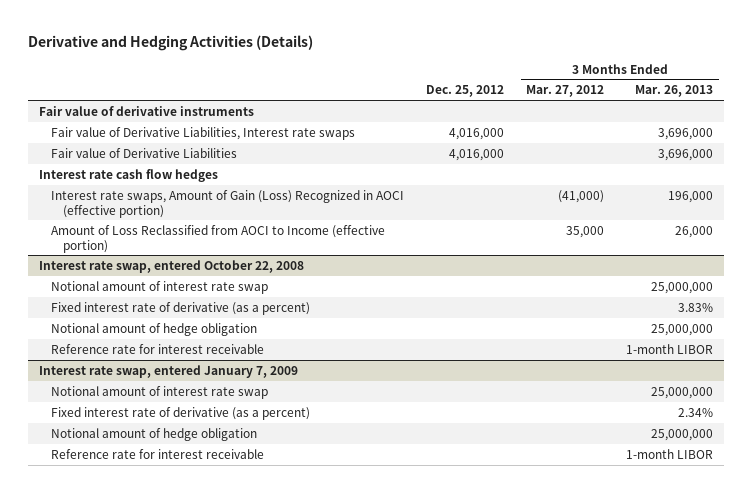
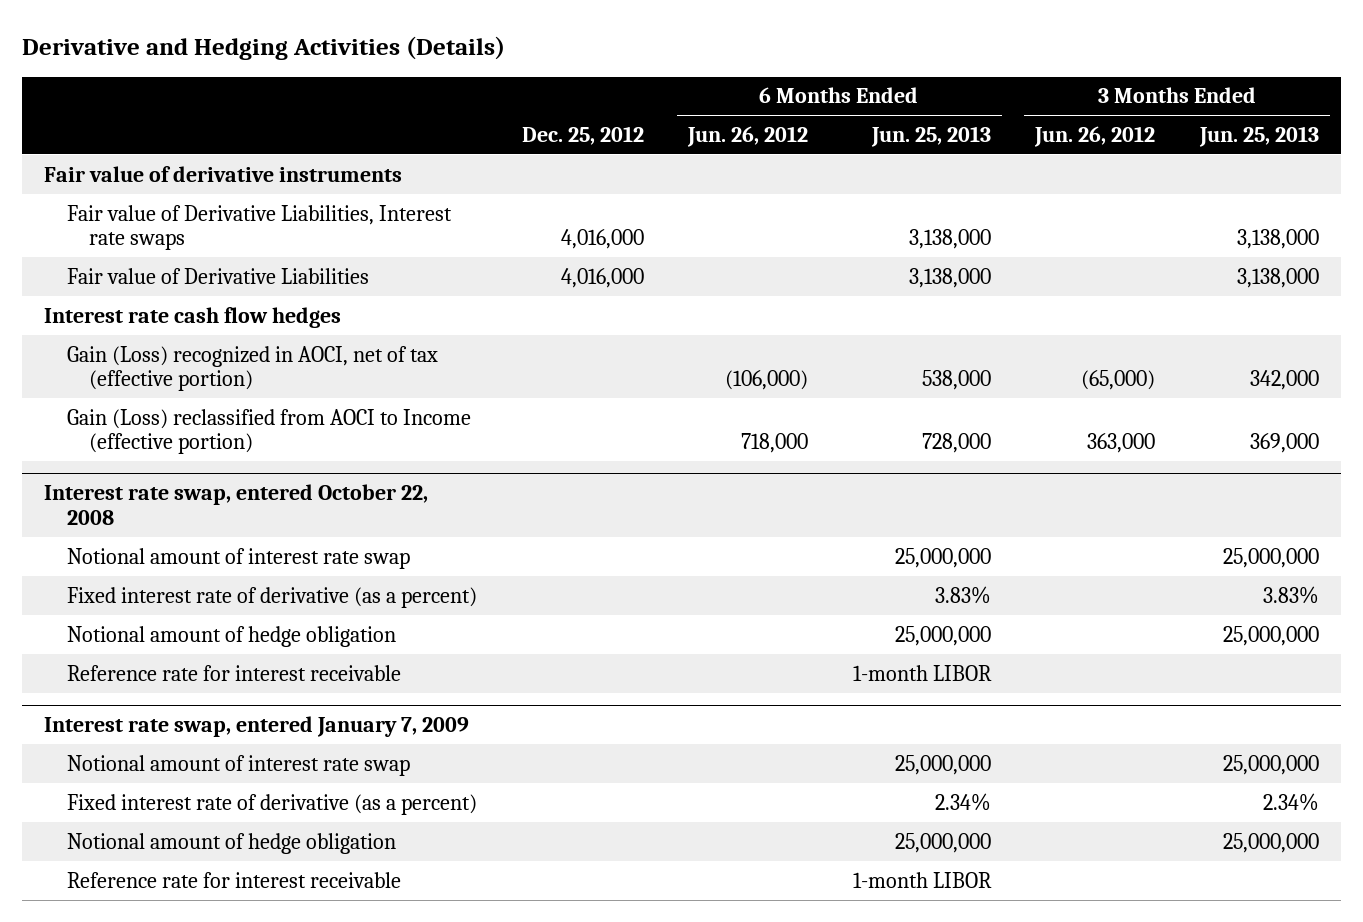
- | Dec. 25, 2012 | 3 Months Ended Mar. 27, 2012 | 3 Months Ended Mar. 26, 2013
+ | Dec. 25, 2012 | 6 Months Ended Jun. 26, 2012 | 6 Months Ended Jun. 25, 2013 | 3 Months Ended Jun. 26, 2012 | 3 Months Ended Jun. 25, 2013
- Interest rate swaps, Amount of Gain (Loss) Recognized in AOCI (effective portion) | | (41,000) | 196,000
- Amount of Loss Reclassified from AOCI to Income (effective portion) | | 35,000 | 26,000
+ Gain (Loss) recognized in AOCI, net of tax (effective portion) | | (106,000) | 538,000 | (65,000) | 342,000
+ Gain (Loss) reclassified from AOCI to Income (effective portion) | | 718,000 | 728,000 | 363,000 | 369,000

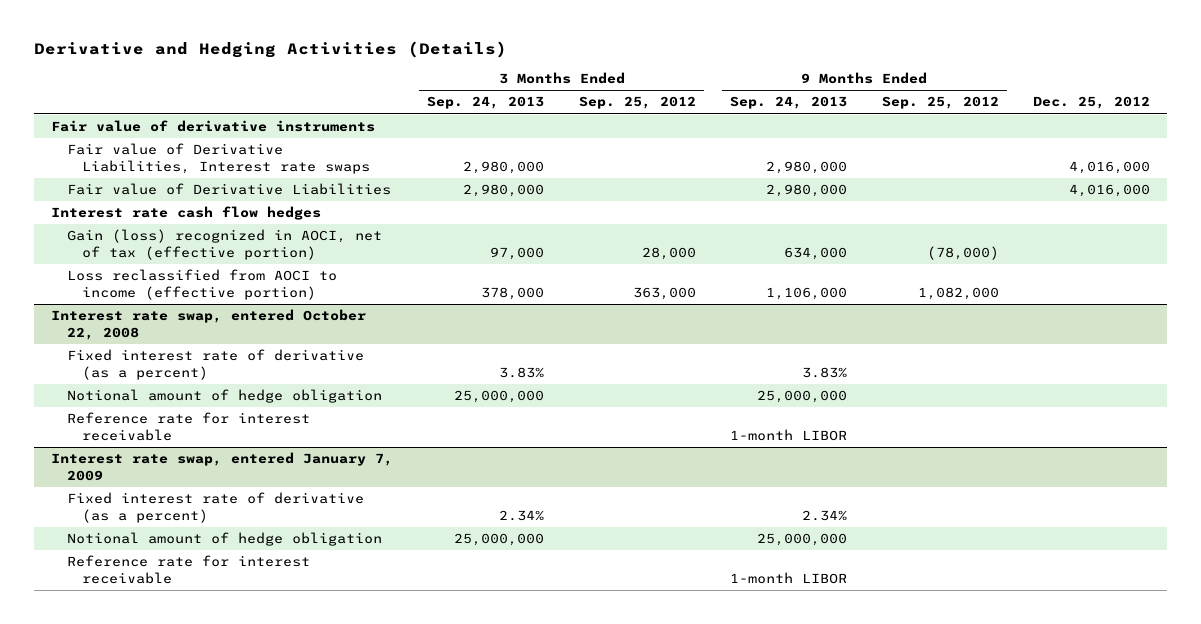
- | Dec. 25, 2012 | 6 Months Ended Jun. 26, 2012 | 6 Months Ended Jun. 25, 2013 | 3 Months Ended Jun. 26, 2012 | 3 Months Ended Jun. 25, 2013
+ | 3 Months Ended Sep. 24, 2013 | 3 Months Ended Sep. 25, 2012 | 9 Months Ended Sep. 24, 2013 | 9 Months Ended Sep. 25, 2012 | Dec. 25, 2012
- Gain (Loss) recognized in AOCI, net of tax (effective portion) | | (106,000) | 538,000 | (65,000) | 342,000
- Gain (Loss) reclassified from AOCI to Income (effective portion) | | 718,000 | 728,000 | 363,000 | 369,000
+ Gain (loss) recognized in AOCI, net of tax (effective portion) | 97,000 | 28,000 | 634,000 | (78,000) |
+ Loss reclassified from AOCI to income (effective portion) | 378,000 | 363,000 | 1,106,000 | 1,082,000 |
@ Interest rate swap, entered October 22, 2008
- Notional amount of interest rate swap | | | 25,000,000 | | 25,000,000
@ Interest rate swap, entered January 7, 2009
- Notional amount of interest rate swap | | | 25,000,000 | | 25,000,000

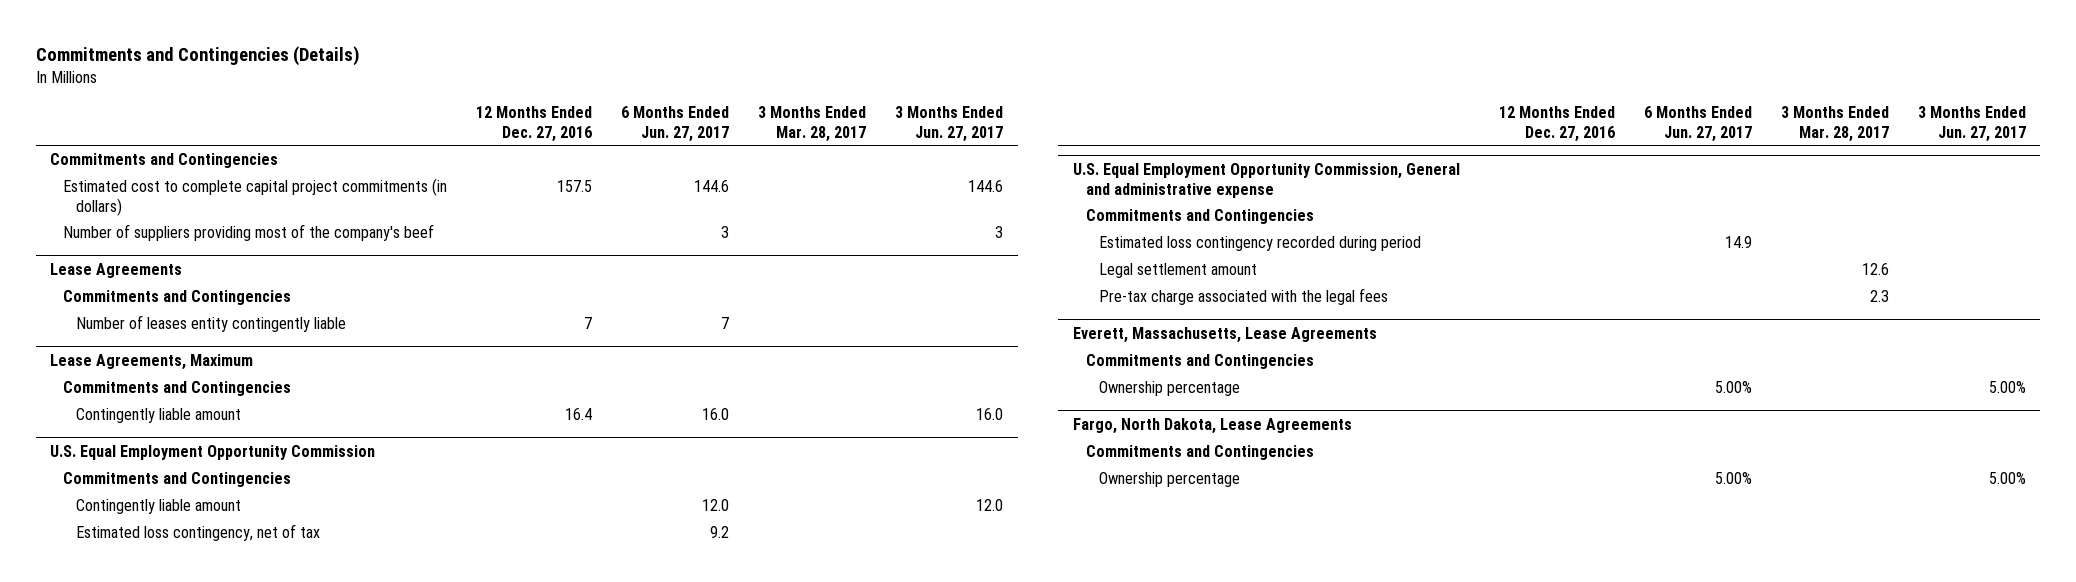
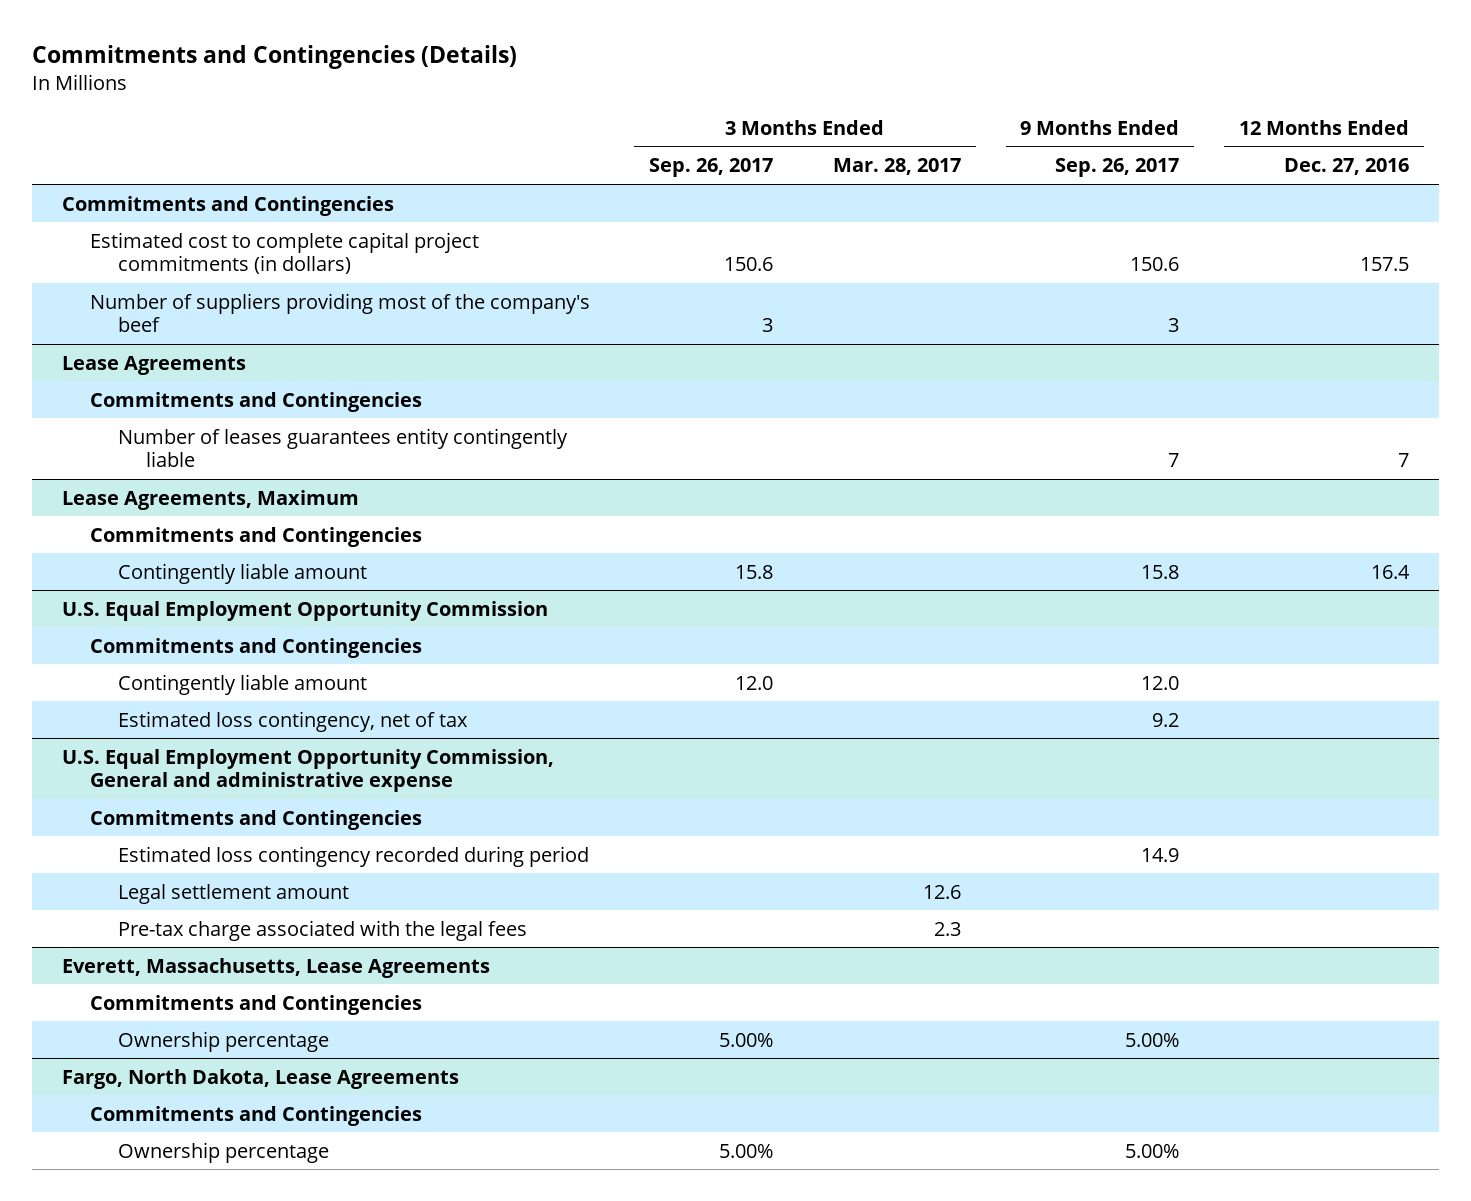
- | 12 Months Ended Dec. 27, 2016 | 6 Months Ended Jun. 27, 2017 | 3 Months Ended Mar. 28, 2017 | 3 Months Ended Jun. 27, 2017
+ | 3 Months Ended Sep. 26, 2017 | 3 Months Ended Mar. 28, 2017 | 9 Months Ended Sep. 26, 2017 | 12 Months Ended Dec. 27, 2016
@ Lease Agreements
- Number of leases entity contingently liable | 7 | 7 | |
+ Number of leases guarantees entity contingently liable | | | 7 | 7

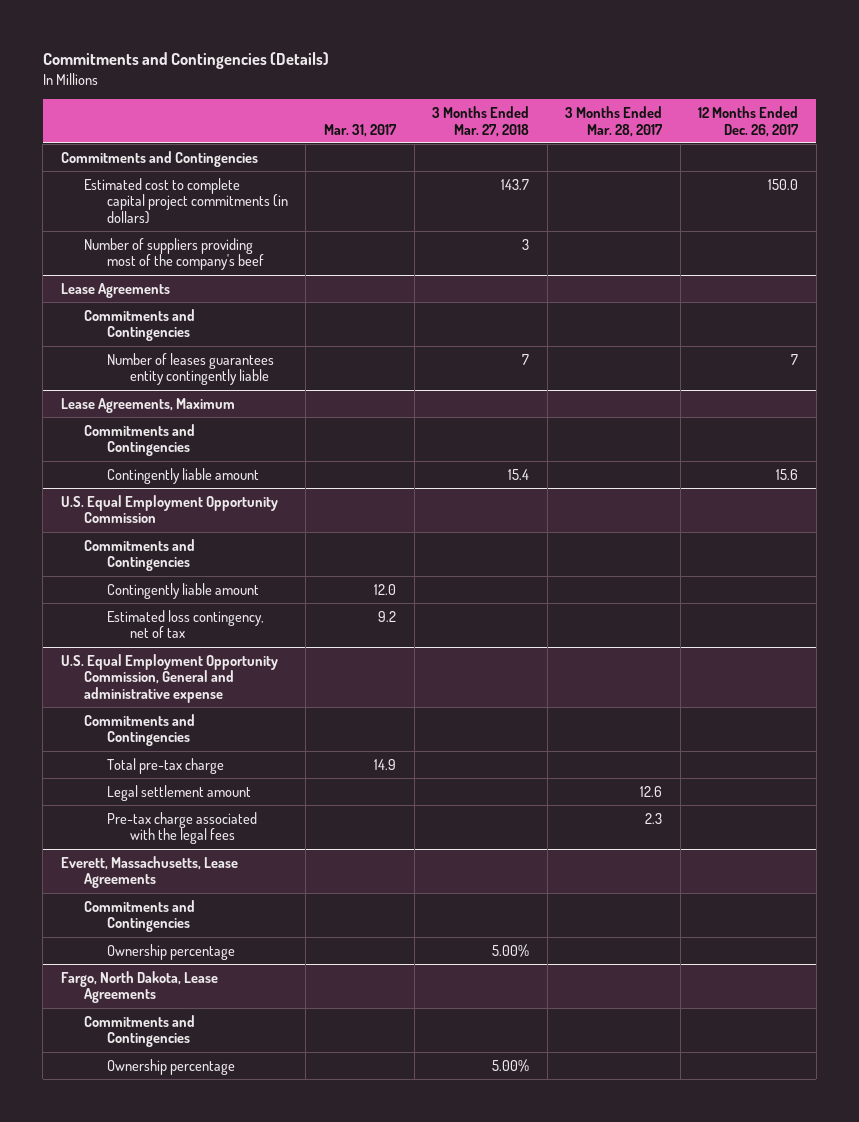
- | 3 Months Ended Sep. 26, 2017 | 3 Months Ended Mar. 28, 2017 | 9 Months Ended Sep. 26, 2017 | 12 Months Ended Dec. 27, 2016
+ | Mar. 31, 2017 | 3 Months Ended Mar. 27, 2018 | 3 Months Ended Mar. 28, 2017 | 12 Months Ended Dec. 26, 2017
@ U.S. Equal Employment Opportunity Commission, General and administrative expense
- Estimated loss contingency recorded during period | | | 14.9 |
+ Total pre-tax charge | 14.9 | | |

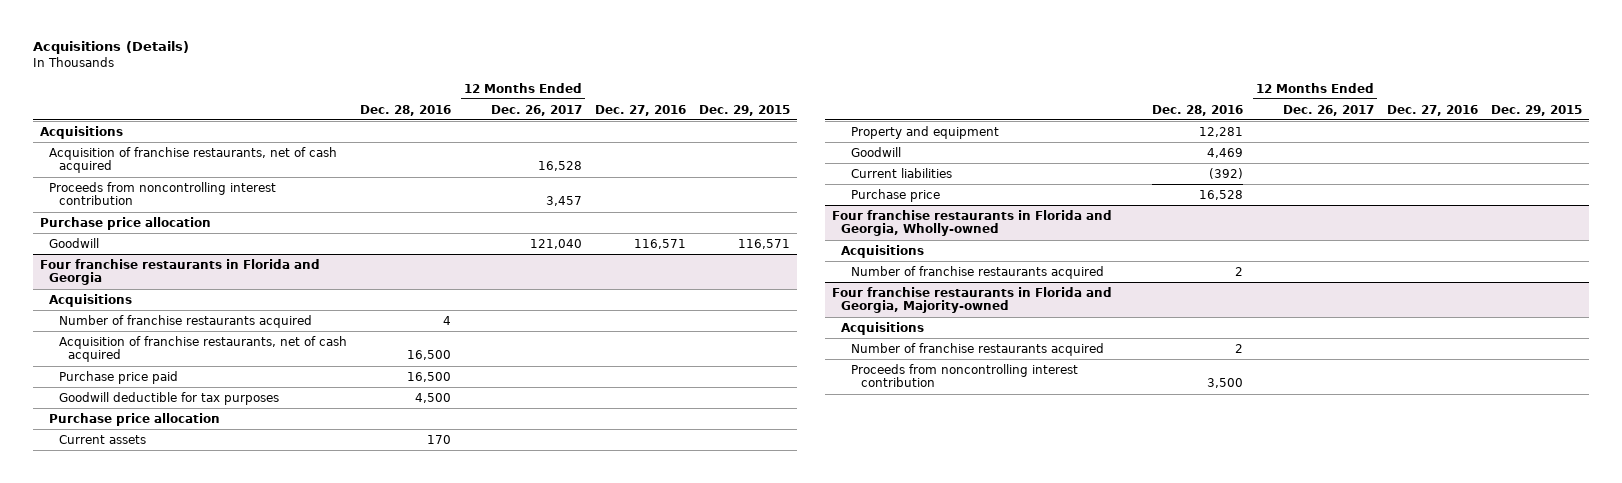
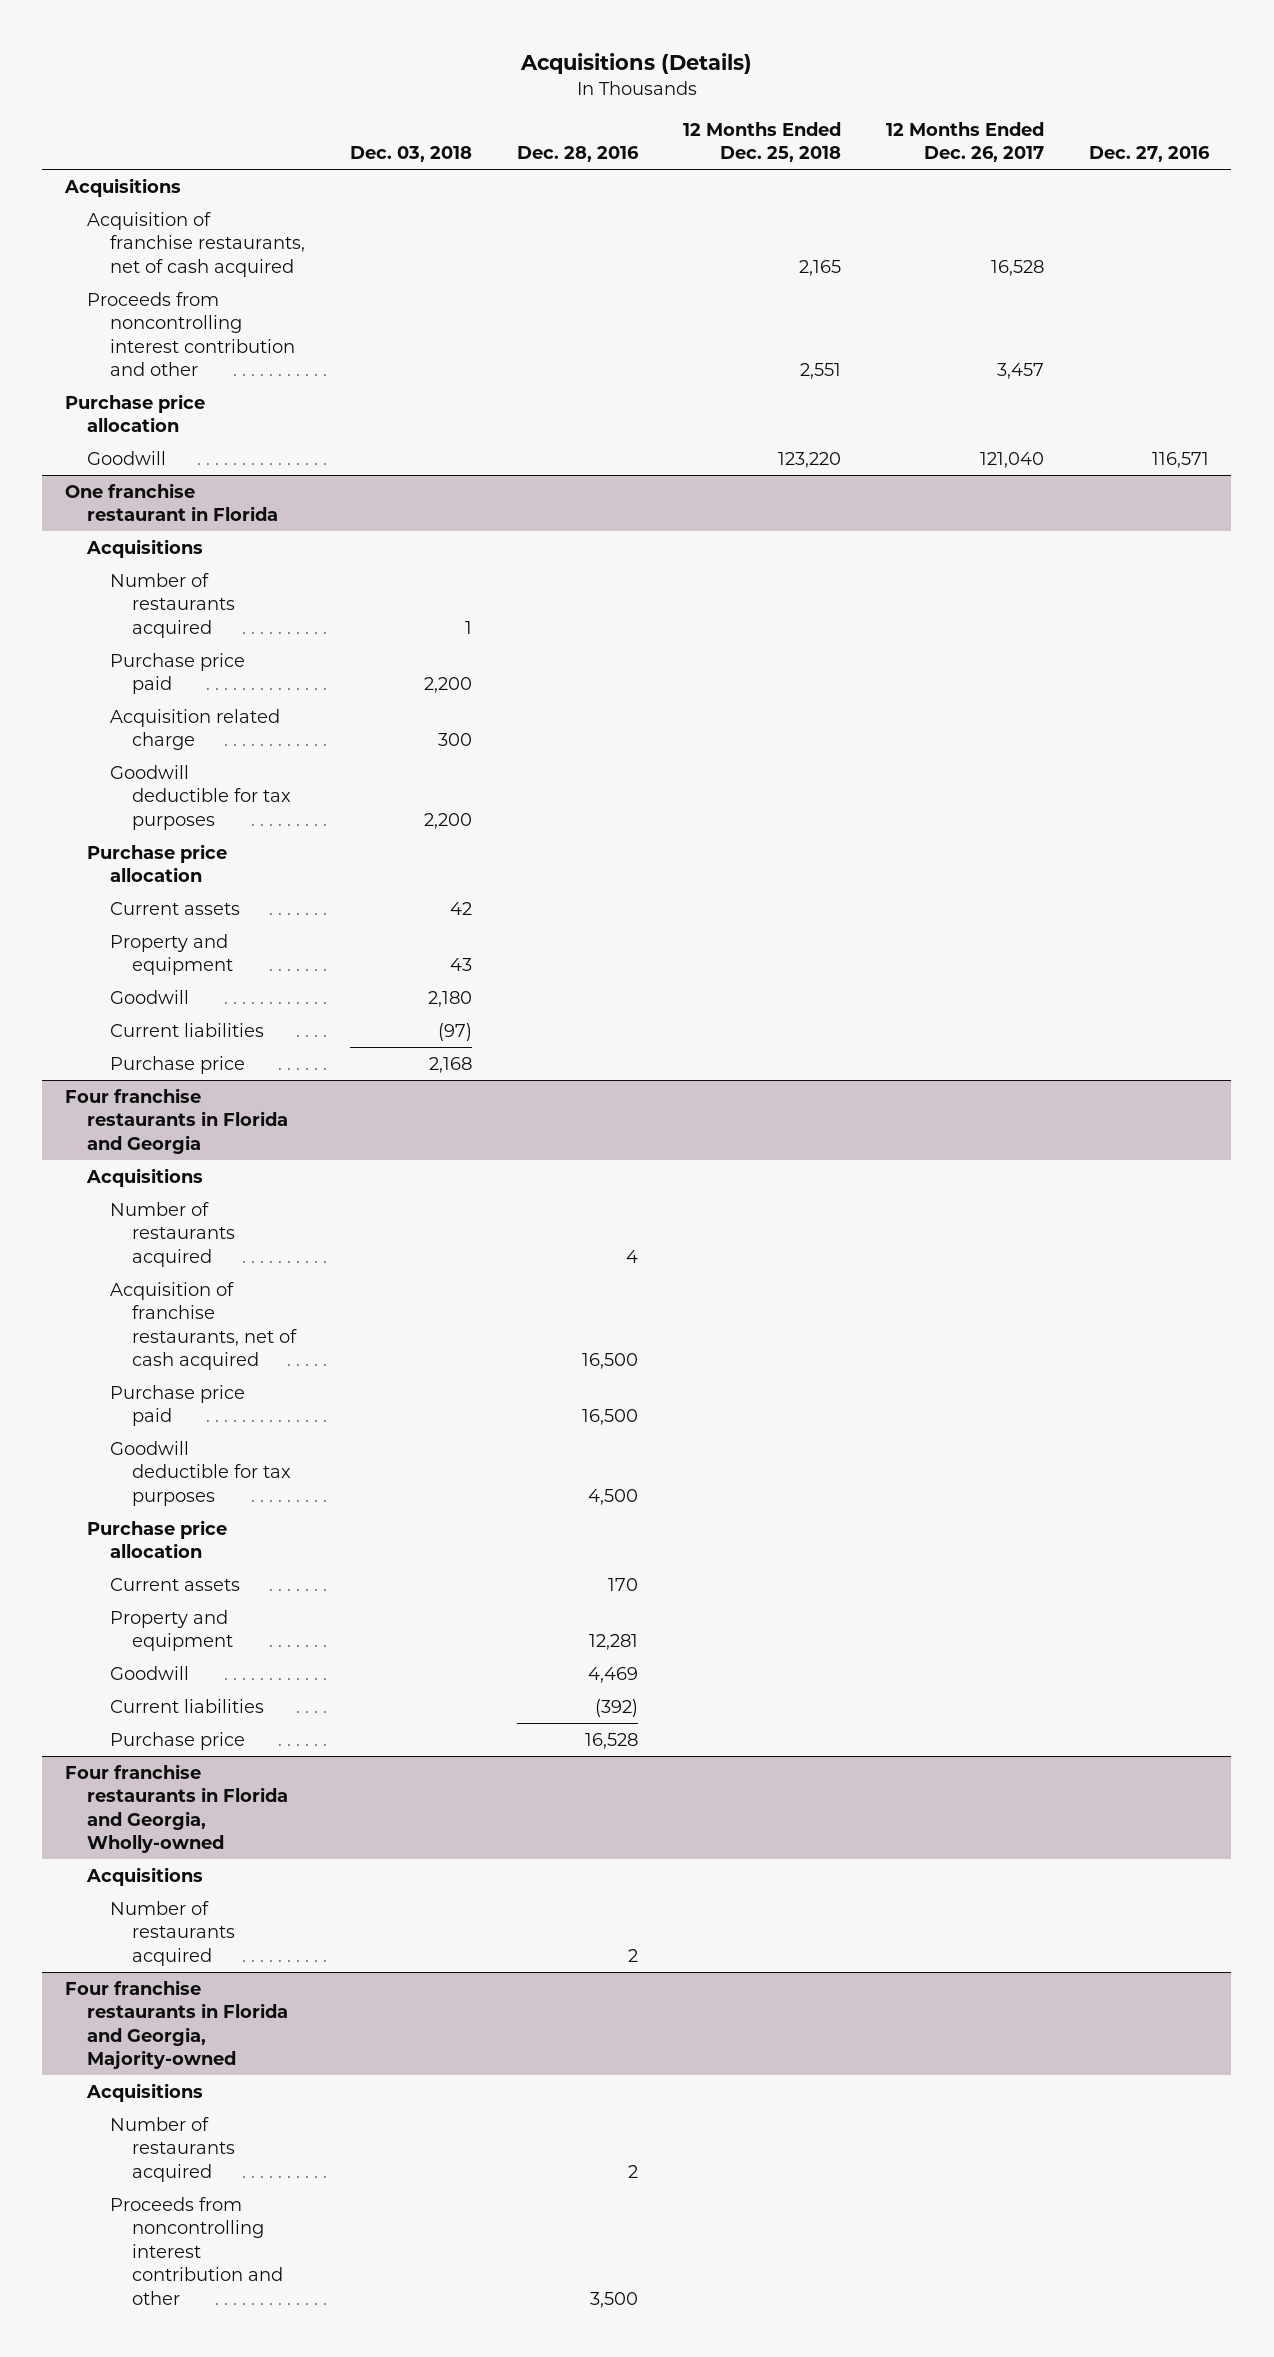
- | Dec. 28, 2016 | 12 Months Ended Dec. 26, 2017 | Dec. 27, 2016 | Dec. 29, 2015
+ | Dec. 03, 2018 | Dec. 28, 2016 | 12 Months Ended Dec. 25, 2018 | 12 Months Ended Dec. 26, 2017 | Dec. 27, 2016
- Proceeds from noncontrolling interest contribution | | 3,457 | |
+ Proceeds from noncontrolling interest contribution and other | | | 2,551 | 3,457 |
+ One franchise restaurant in Florida
+ Acquisitions
+ Number of restaurants acquired | 1 | | | |
+ Purchase price paid | 2,200 | | | |
+ Acquisition related charge | 300 | | | |
+ Goodwill deductible for tax purposes | 2,200 | | | |
+ Purchase price allocation
+ Current assets | 42 | | | |
+ Property and equipment | 43 | | | |
+ Goodwill | 2,180 | | | |
+ Current liabilities | (97) | | | |
+ Purchase price | 2,168 | | | |
@ Four franchise restaurants in Florida and Georgia
- Number of franchise restaurants acquired | 4 | | |
+ Number of restaurants acquired | | 4 | | |
@ Four franchise restaurants in Florida and Georgia, Wholly-owned
- Number of franchise restaurants acquired | 2 | | |
+ Number of restaurants acquired | | 2 | | |
@ Four franchise restaurants in Florida and Georgia, Majority-owned
- Number of franchise restaurants acquired | 2 | | |
- Proceeds from noncontrolling interest contribution | 3,500 | | |
+ Number of restaurants acquired | | 2 | | |
+ Proceeds from noncontrolling interest contribution and other | | 3,500 | | |

